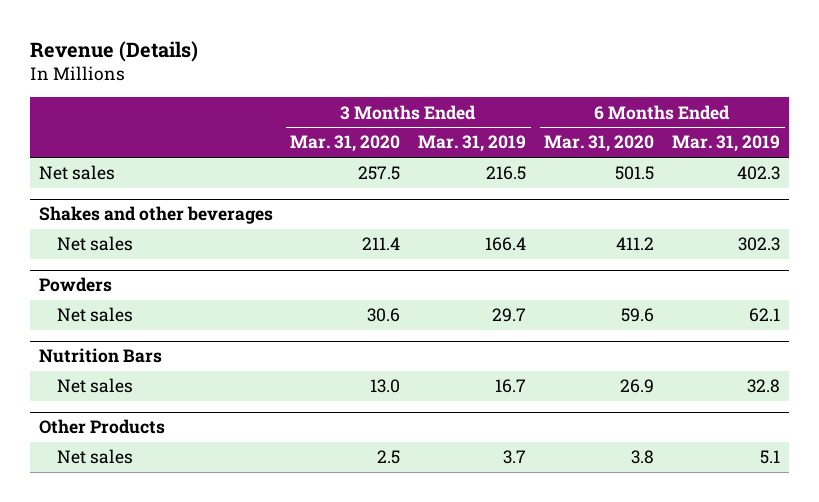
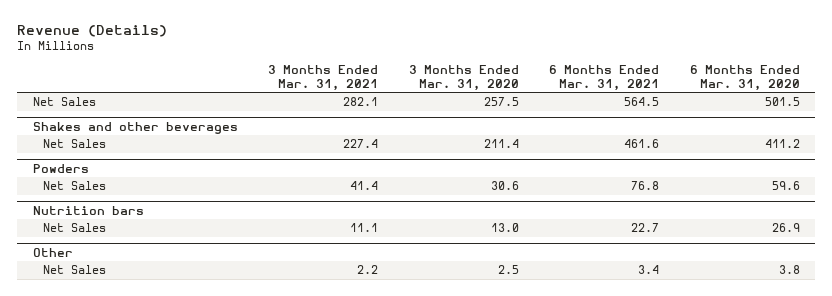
- | 3 Months Ended Mar. 31, 2020 | 3 Months Ended Mar. 31, 2019 | 6 Months Ended Mar. 31, 2020 | 6 Months Ended Mar. 31, 2019
+ | 3 Months Ended Mar. 31, 2021 | 3 Months Ended Mar. 31, 2020 | 6 Months Ended Mar. 31, 2021 | 6 Months Ended Mar. 31, 2020
- Net sales | 257.5 | 216.5 | 501.5 | 402.3
+ Net Sales | 282.1 | 257.5 | 564.5 | 501.5
@ Shakes and other beverages
- Net sales | 211.4 | 166.4 | 411.2 | 302.3
+ Net Sales | 227.4 | 211.4 | 461.6 | 411.2
@ Powders
- Net sales | 30.6 | 29.7 | 59.6 | 62.1
- Nutrition Bars
- Net sales | 13.0 | 16.7 | 26.9 | 32.8
- Other Products
- Net sales | 2.5 | 3.7 | 3.8 | 5.1
@ Powders
+ Net Sales | 41.4 | 30.6 | 76.8 | 59.6
+ Nutrition bars
+ Net Sales | 11.1 | 13.0 | 22.7 | 26.9
+ Other
+ Net Sales | 2.2 | 2.5 | 3.4 | 3.8

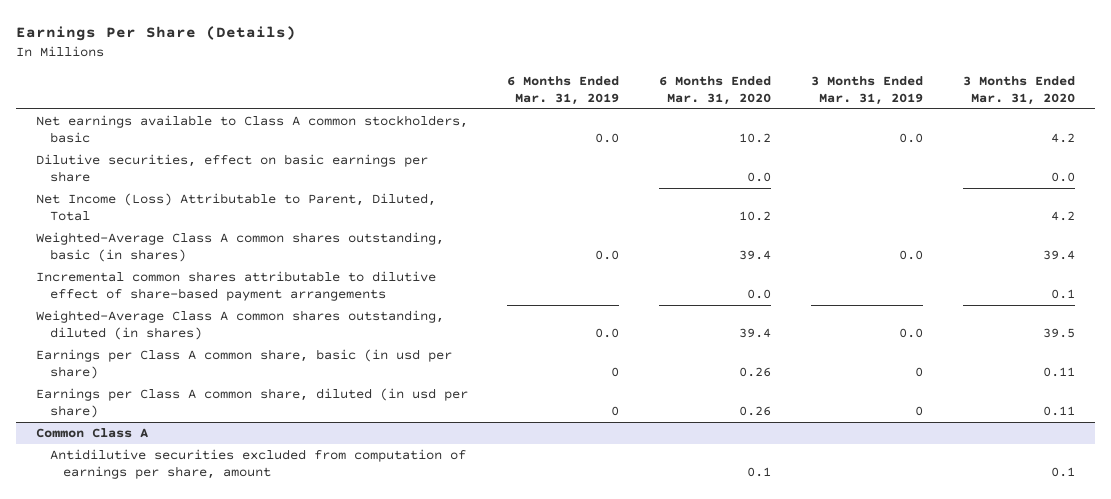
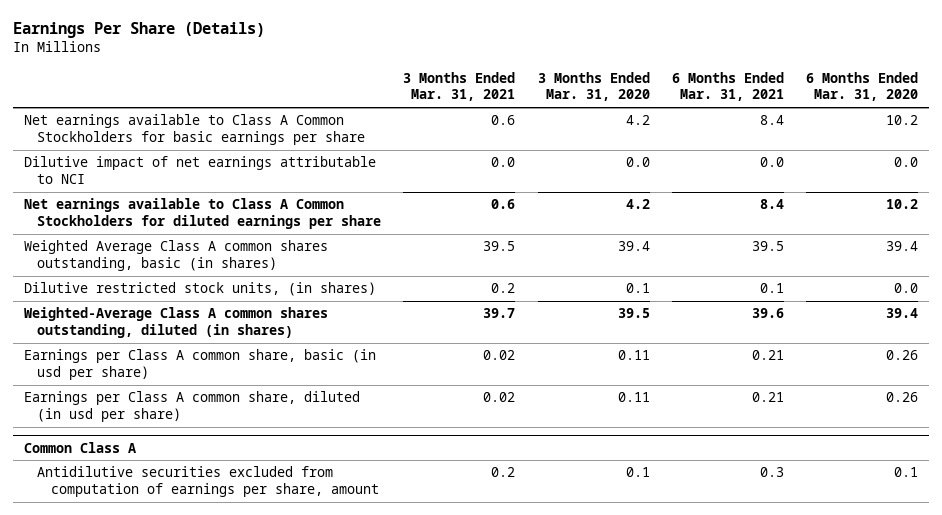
- | 6 Months Ended Mar. 31, 2019 | 6 Months Ended Mar. 31, 2020 | 3 Months Ended Mar. 31, 2019 | 3 Months Ended Mar. 31, 2020
+ | 3 Months Ended Mar. 31, 2021 | 3 Months Ended Mar. 31, 2020 | 6 Months Ended Mar. 31, 2021 | 6 Months Ended Mar. 31, 2020
- Net earnings available to Class A common stockholders, basic | 0.0 | 10.2 | 0.0 | 4.2
- Dilutive securities, effect on basic earnings per share | | 0.0 | | 0.0
- Net Income (Loss) Attributable to Parent, Diluted, Total | | 10.2 | | 4.2
- Weighted-Average Class A common shares outstanding, basic (in shares) | 0.0 | 39.4 | 0.0 | 39.4
- Incremental common shares attributable to dilutive effect of share-based payment arrangements | | 0.0 | | 0.1
+ Net earnings available to Class A Common Stockholders for basic earnings per share | 0.6 | 4.2 | 8.4 | 10.2
+ Dilutive impact of net earnings attributable to NCI | 0.0 | 0.0 | 0.0 | 0.0
+ Net earnings available to Class A Common Stockholders for diluted earnings per share | 0.6 | 4.2 | 8.4 | 10.2
+ Weighted Average Class A common shares outstanding, basic (in shares) | 39.5 | 39.4 | 39.5 | 39.4
+ Dilutive restricted stock units, (in shares) | 0.2 | 0.1 | 0.1 | 0.0

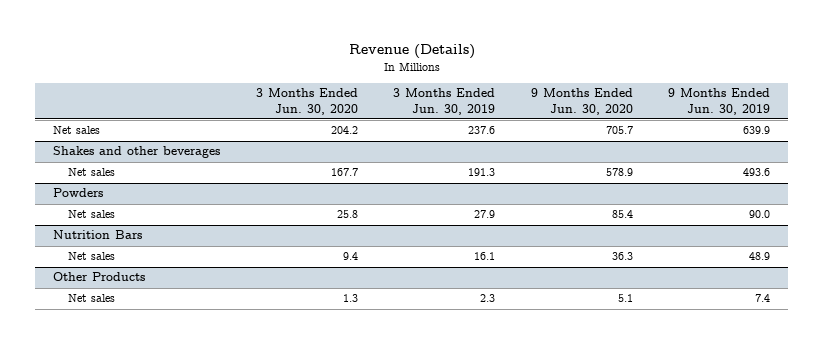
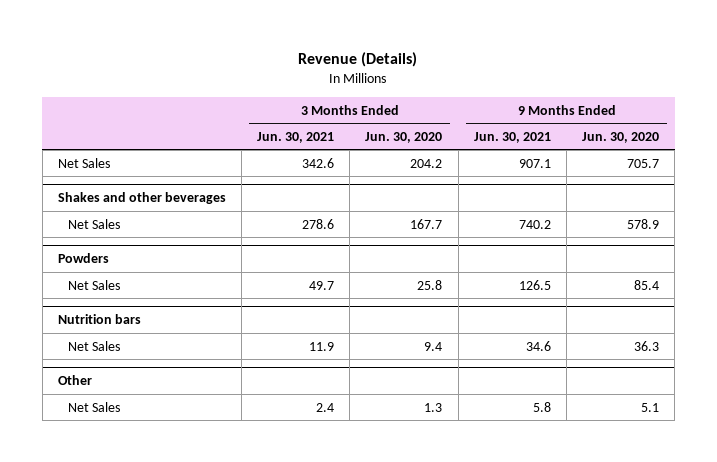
- | 3 Months Ended Jun. 30, 2020 | 3 Months Ended Jun. 30, 2019 | 9 Months Ended Jun. 30, 2020 | 9 Months Ended Jun. 30, 2019
+ | 3 Months Ended Jun. 30, 2021 | 3 Months Ended Jun. 30, 2020 | 9 Months Ended Jun. 30, 2021 | 9 Months Ended Jun. 30, 2020
- Net sales | 204.2 | 237.6 | 705.7 | 639.9
+ Net Sales | 342.6 | 204.2 | 907.1 | 705.7
@ Shakes and other beverages
- Net sales | 167.7 | 191.3 | 578.9 | 493.6
+ Net Sales | 278.6 | 167.7 | 740.2 | 578.9
@ Powders
- Net sales | 25.8 | 27.9 | 85.4 | 90.0
- Nutrition Bars
- Net sales | 9.4 | 16.1 | 36.3 | 48.9
- Other Products
- Net sales | 1.3 | 2.3 | 5.1 | 7.4
@ Powders
+ Net Sales | 49.7 | 25.8 | 126.5 | 85.4
+ Nutrition bars
+ Net Sales | 11.9 | 9.4 | 34.6 | 36.3
+ Other
+ Net Sales | 2.4 | 1.3 | 5.8 | 5.1

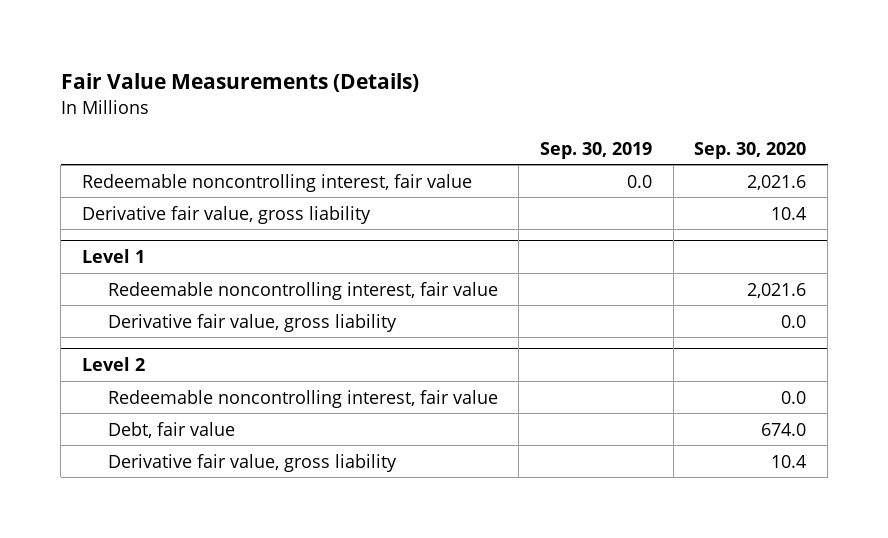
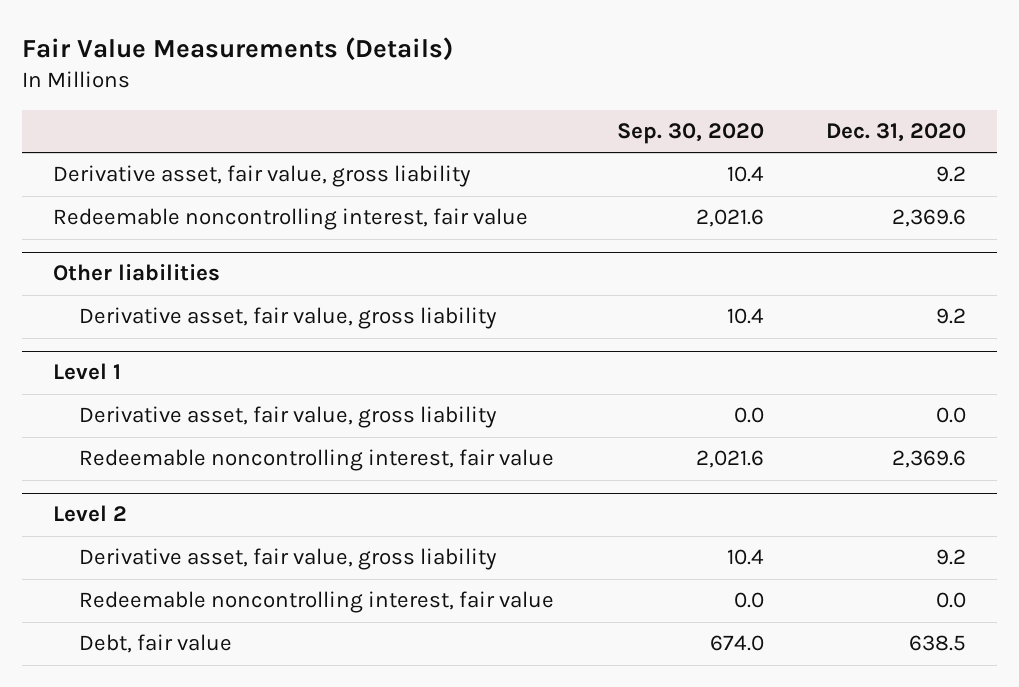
- | Sep. 30, 2019 | Sep. 30, 2020
+ | Sep. 30, 2020 | Dec. 31, 2020
+ Derivative asset, fair value, gross liability | 10.4 | 9.2
- Derivative fair value, gross liability | | 10.4
+ Other liabilities
+ Derivative asset, fair value, gross liability | 10.4 | 9.2
@ Level 1
+ Derivative asset, fair value, gross liability | 0.0 | 0.0
- Derivative fair value, gross liability | | 0.0
@ Level 2
+ Derivative asset, fair value, gross liability | 10.4 | 9.2
- Derivative fair value, gross liability | | 10.4

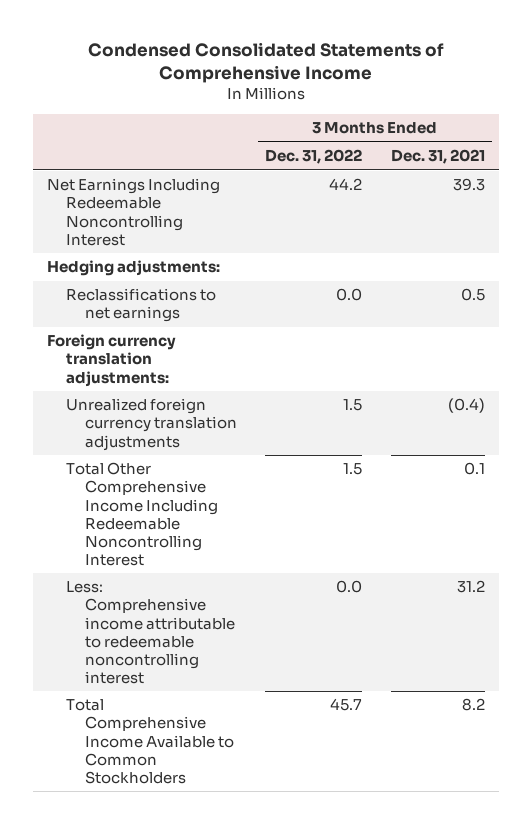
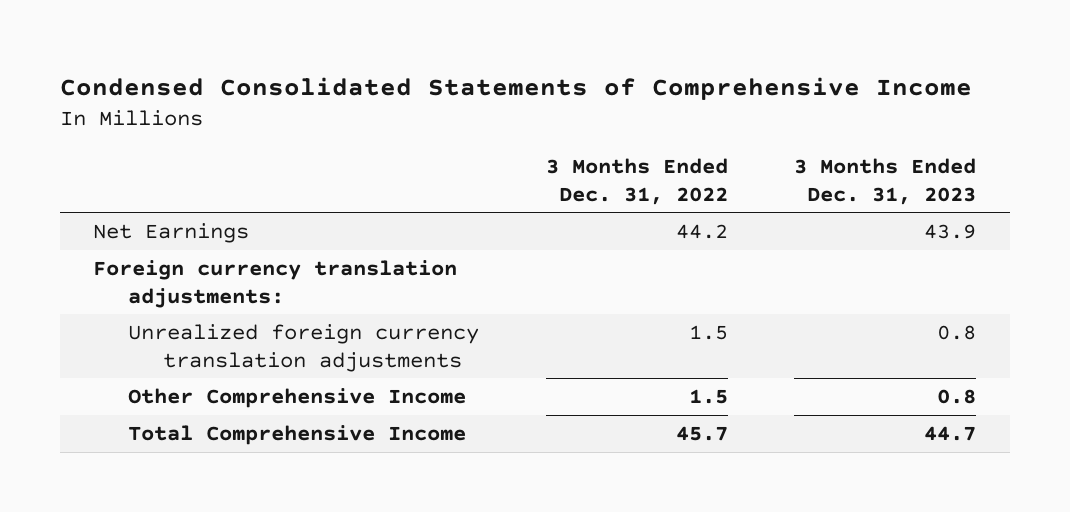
- | 3 Months Ended Dec. 31, 2022 | 3 Months Ended Dec. 31, 2021
+ | 3 Months Ended Dec. 31, 2022 | 3 Months Ended Dec. 31, 2023
- Net Earnings Including Redeemable Noncontrolling Interest | 44.2 | 39.3
- Hedging adjustments:
- Reclassifications to net earnings | 0.0 | 0.5
+ Net Earnings | 44.2 | 43.9
- Total Other Comprehensive Income Including Redeemable Noncontrolling Interest | 1.5 | 0.1
- Less: Comprehensive income attributable to redeemable noncontrolling interest | 0.0 | 31.2
- Total Comprehensive Income Available to Common Stockholders | 45.7 | 8.2
+ Other Comprehensive Income | 1.5 | 0.8
+ Total Comprehensive Income | 45.7 | 44.7

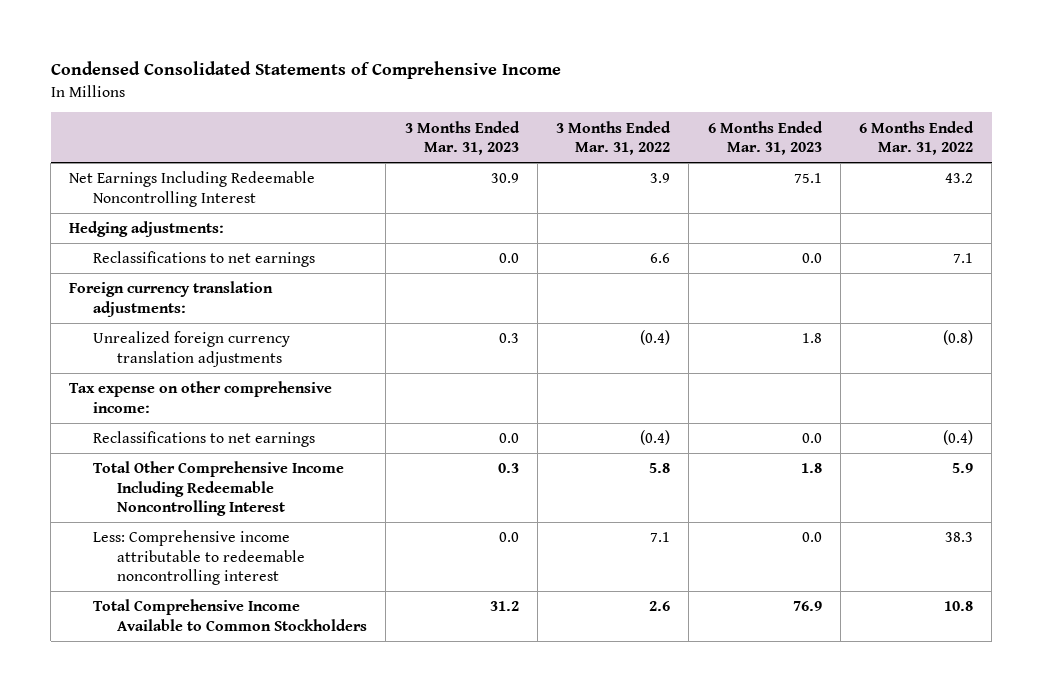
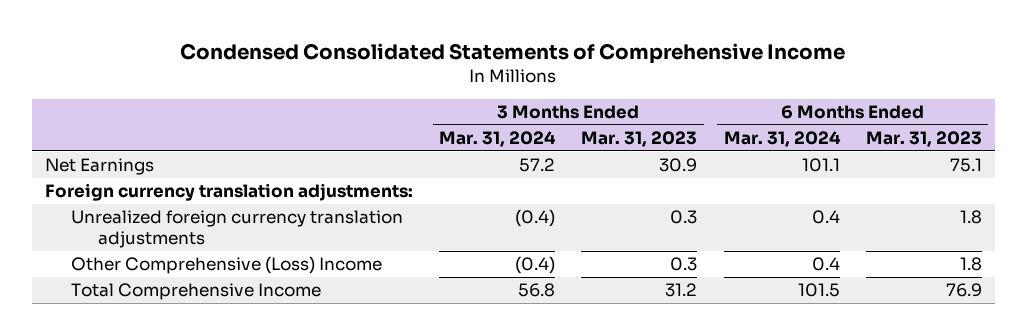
- | 3 Months Ended Mar. 31, 2023 | 3 Months Ended Mar. 31, 2022 | 6 Months Ended Mar. 31, 2023 | 6 Months Ended Mar. 31, 2022
+ | 3 Months Ended Mar. 31, 2024 | 3 Months Ended Mar. 31, 2023 | 6 Months Ended Mar. 31, 2024 | 6 Months Ended Mar. 31, 2023
- Net Earnings Including Redeemable Noncontrolling Interest | 30.9 | 3.9 | 75.1 | 43.2
- Hedging adjustments:
- Reclassifications to net earnings | 0.0 | 6.6 | 0.0 | 7.1
+ Net Earnings | 57.2 | 30.9 | 101.1 | 75.1
- Tax expense on other comprehensive income:
- Reclassifications to net earnings | 0.0 | (0.4) | 0.0 | (0.4)
- Total Other Comprehensive Income Including Redeemable Noncontrolling Interest | 0.3 | 5.8 | 1.8 | 5.9
- Less: Comprehensive income attributable to redeemable noncontrolling interest | 0.0 | 7.1 | 0.0 | 38.3
- Total Comprehensive Income Available to Common Stockholders | 31.2 | 2.6 | 76.9 | 10.8
+ Other Comprehensive (Loss) Income | (0.4) | 0.3 | 0.4 | 1.8
+ Total Comprehensive Income | 56.8 | 31.2 | 101.5 | 76.9

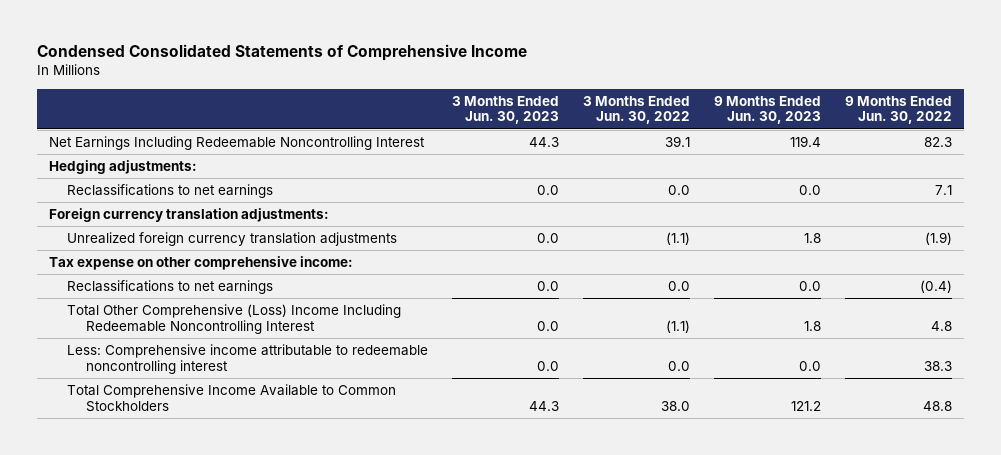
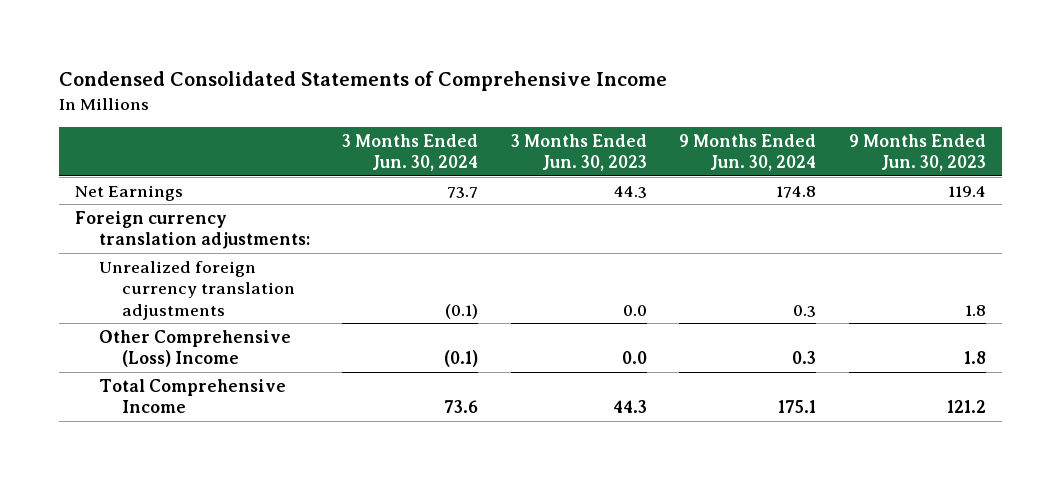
- | 3 Months Ended Jun. 30, 2023 | 3 Months Ended Jun. 30, 2022 | 9 Months Ended Jun. 30, 2023 | 9 Months Ended Jun. 30, 2022
+ | 3 Months Ended Jun. 30, 2024 | 3 Months Ended Jun. 30, 2023 | 9 Months Ended Jun. 30, 2024 | 9 Months Ended Jun. 30, 2023
- Net Earnings Including Redeemable Noncontrolling Interest | 44.3 | 39.1 | 119.4 | 82.3
- Hedging adjustments:
- Reclassifications to net earnings | 0.0 | 0.0 | 0.0 | 7.1
+ Net Earnings | 73.7 | 44.3 | 174.8 | 119.4
- Tax expense on other comprehensive income:
- Reclassifications to net earnings | 0.0 | 0.0 | 0.0 | (0.4)
- Total Other Comprehensive (Loss) Income Including Redeemable Noncontrolling Interest | 0.0 | (1.1) | 1.8 | 4.8
- Less: Comprehensive income attributable to redeemable noncontrolling interest | 0.0 | 0.0 | 0.0 | 38.3
- Total Comprehensive Income Available to Common Stockholders | 44.3 | 38.0 | 121.2 | 48.8
+ Other Comprehensive (Loss) Income | (0.1) | 0.0 | 0.3 | 1.8
+ Total Comprehensive Income | 73.6 | 44.3 | 175.1 | 121.2

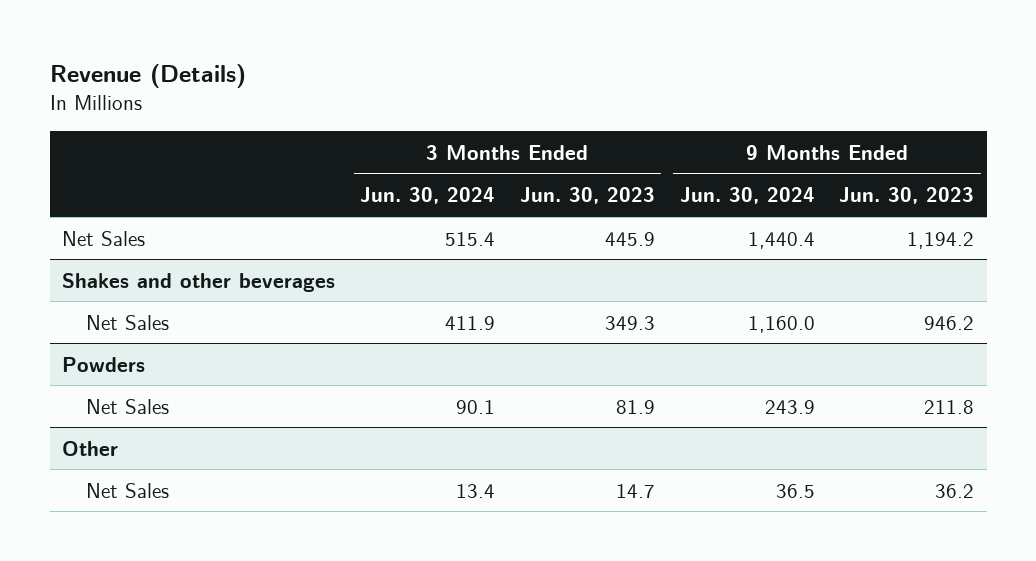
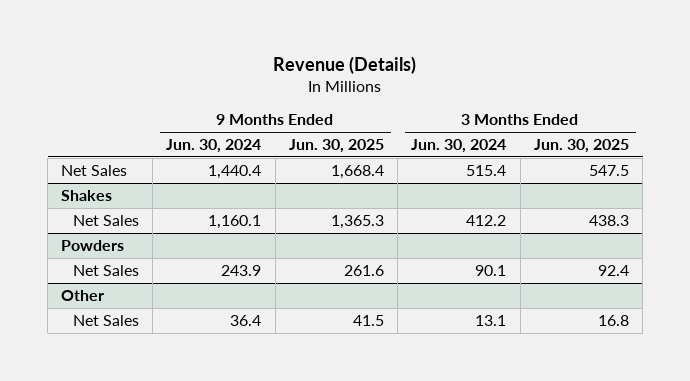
- | 3 Months Ended Jun. 30, 2024 | 3 Months Ended Jun. 30, 2023 | 9 Months Ended Jun. 30, 2024 | 9 Months Ended Jun. 30, 2023
+ | 9 Months Ended Jun. 30, 2024 | 9 Months Ended Jun. 30, 2025 | 3 Months Ended Jun. 30, 2024 | 3 Months Ended Jun. 30, 2025
- Shakes and other beverages
- Net Sales | 411.9 | 349.3 | 1,160.0 | 946.2
+ Shakes
+ Net Sales | 1,160.1 | 1,365.3 | 412.2 | 438.3
@ Other
- Net Sales | 13.4 | 14.7 | 36.5 | 36.2
+ Net Sales | 36.4 | 41.5 | 13.1 | 16.8

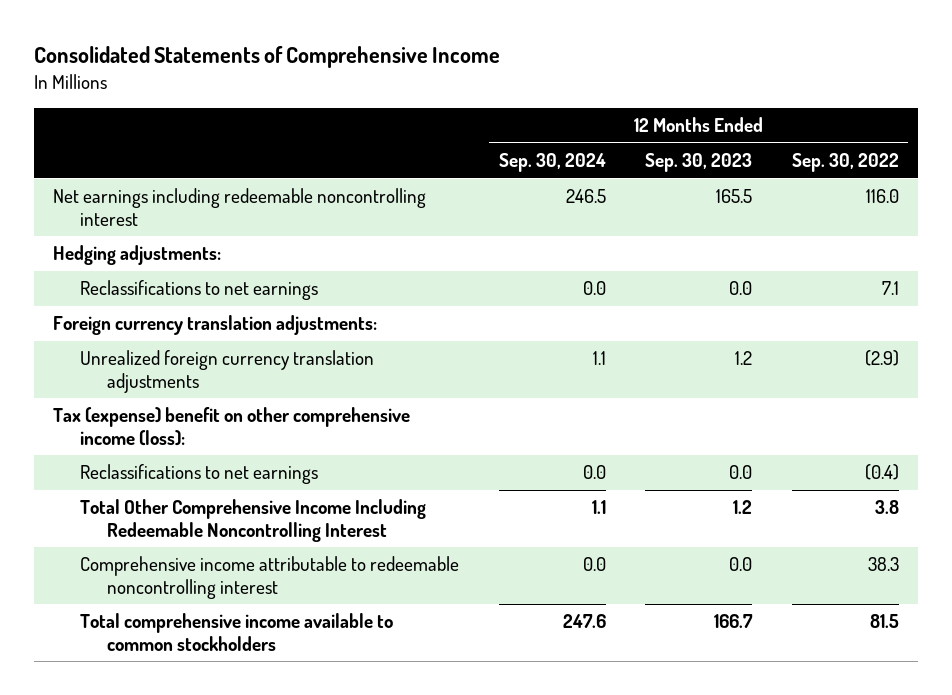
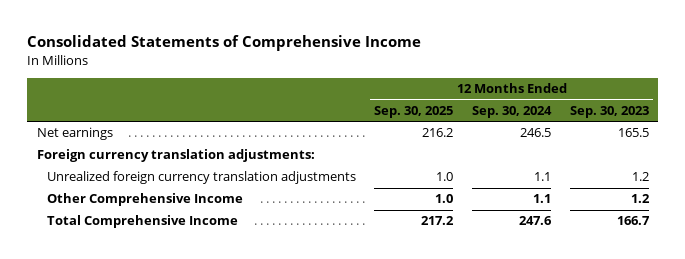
- | 12 Months Ended Sep. 30, 2024 | 12 Months Ended Sep. 30, 2023 | 12 Months Ended Sep. 30, 2022
+ | 12 Months Ended Sep. 30, 2025 | 12 Months Ended Sep. 30, 2024 | 12 Months Ended Sep. 30, 2023
- Net earnings including redeemable noncontrolling interest | 246.5 | 165.5 | 116.0
- Hedging adjustments:
- Reclassifications to net earnings | 0.0 | 0.0 | 7.1
+ Net earnings | 216.2 | 246.5 | 165.5
- Tax (expense) benefit on other comprehensive income (loss):
- Reclassifications to net earnings | 0.0 | 0.0 | (0.4)
- Total Other Comprehensive Income Including Redeemable Noncontrolling Interest | 1.1 | 1.2 | 3.8
- Comprehensive income attributable to redeemable noncontrolling interest | 0.0 | 0.0 | 38.3
- Total comprehensive income available to common stockholders | 247.6 | 166.7 | 81.5
+ Other Comprehensive Income | 1.0 | 1.1 | 1.2
+ Total Comprehensive Income | 217.2 | 247.6 | 166.7

